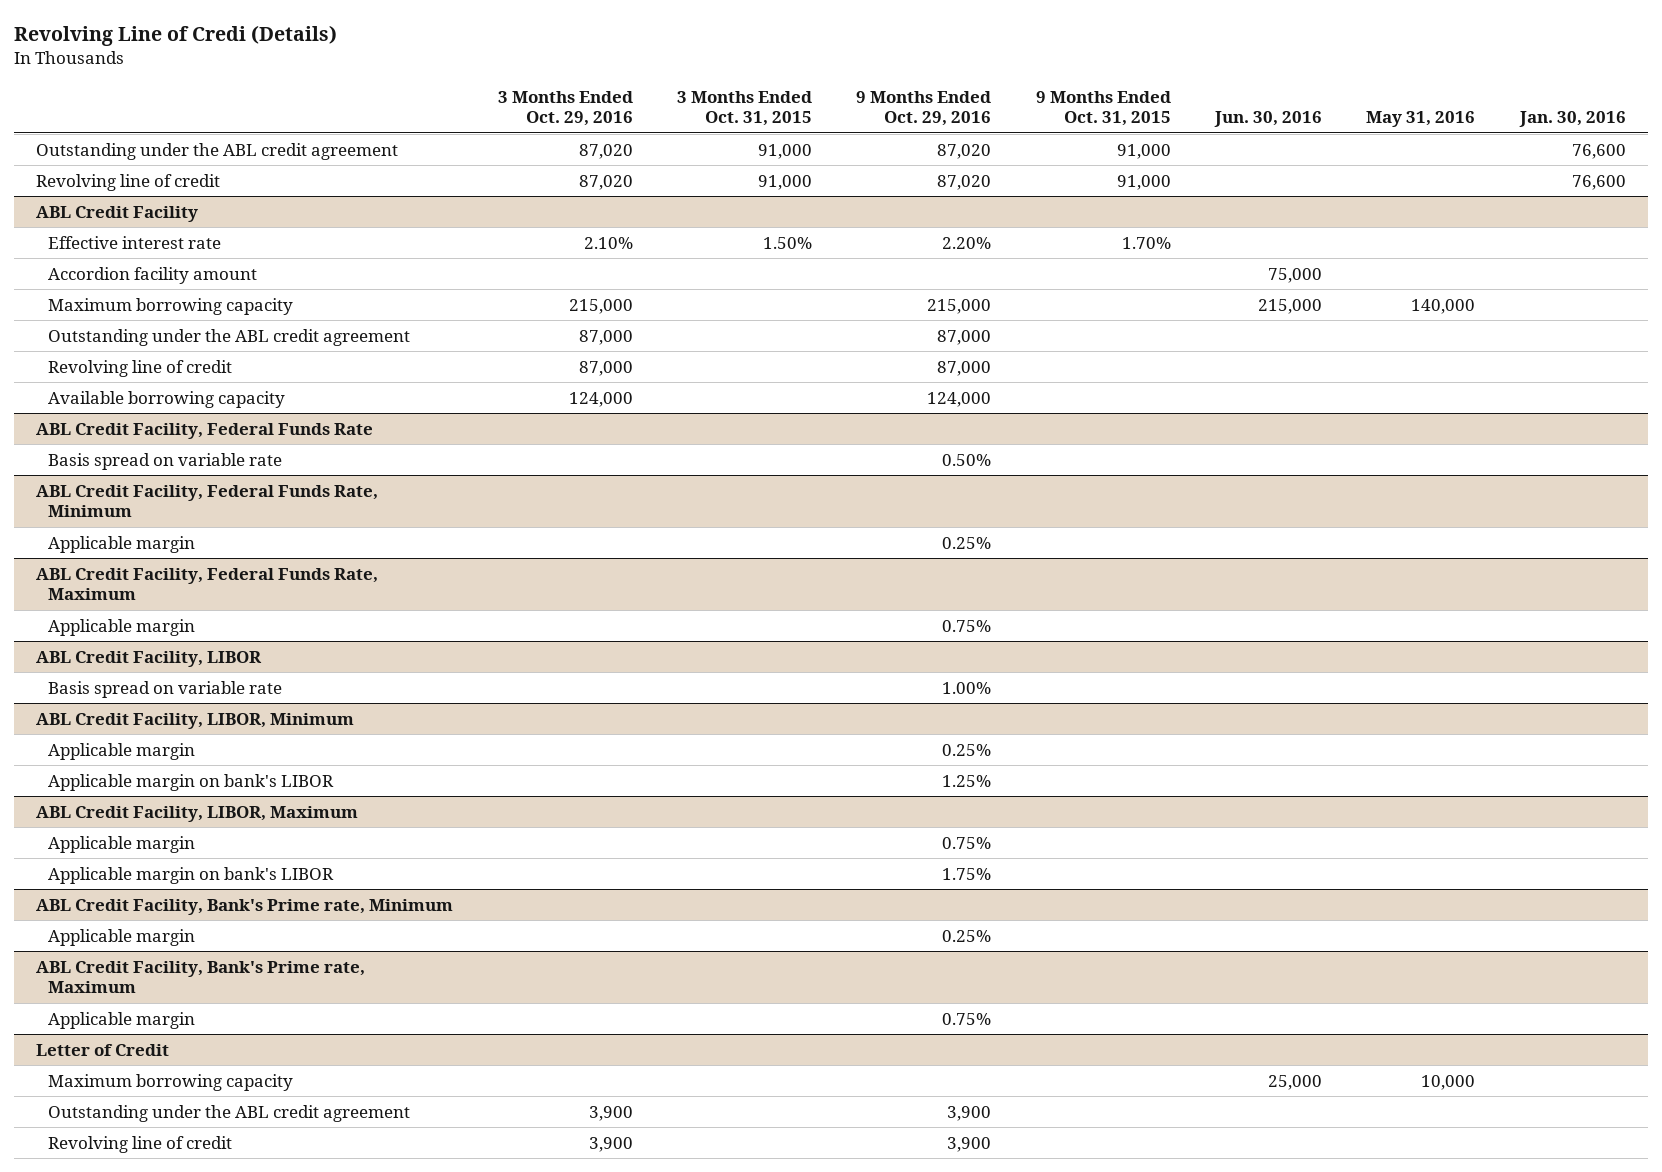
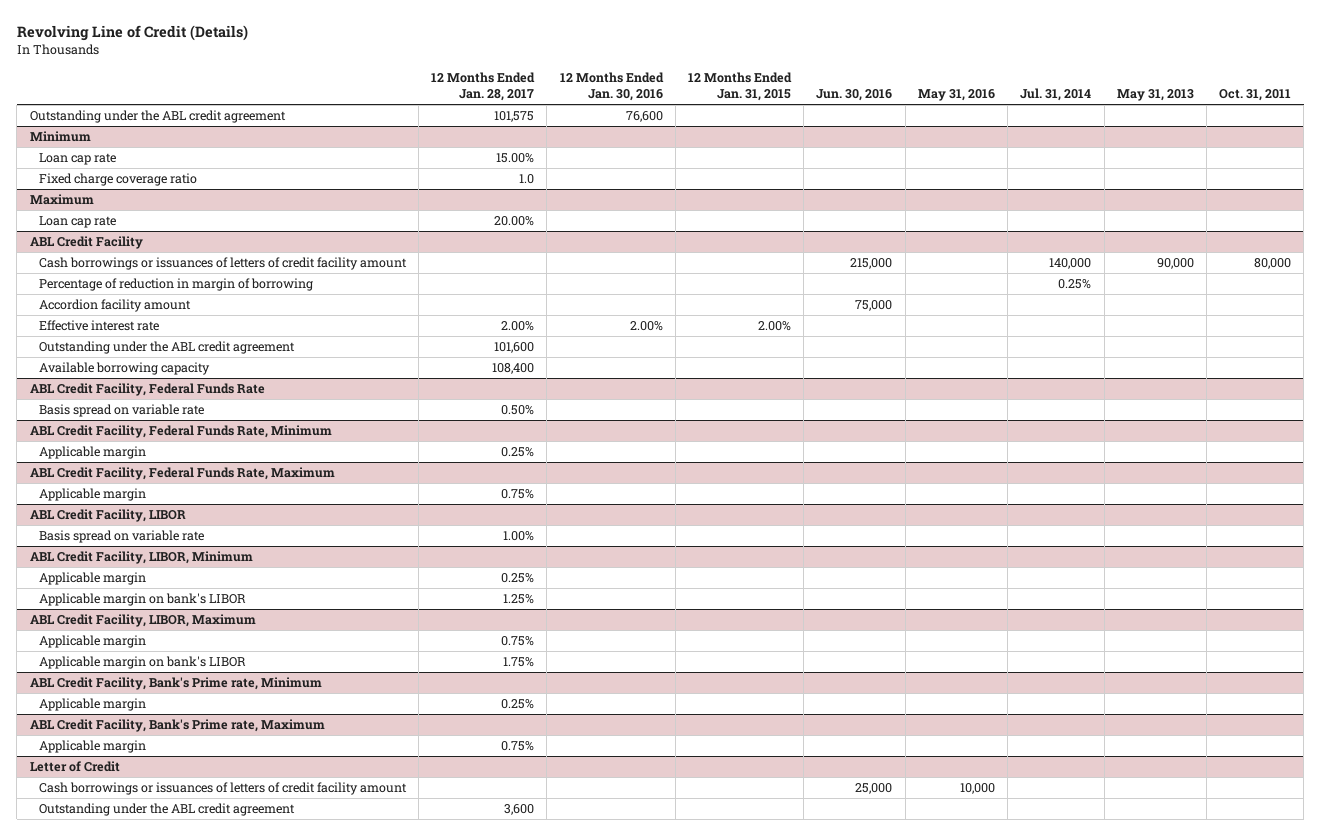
- Revolving Line of Credi (Details)
+ Revolving Line of Credit (Details)
- | 3 Months Ended Oct. 29, 2016 | 3 Months Ended Oct. 31, 2015 | 9 Months Ended Oct. 29, 2016 | 9 Months Ended Oct. 31, 2015 | Jun. 30, 2016 | May 31, 2016 | Jan. 30, 2016
+ | 12 Months Ended Jan. 28, 2017 | 12 Months Ended Jan. 30, 2016 | 12 Months Ended Jan. 31, 2015 | Jun. 30, 2016 | May 31, 2016 | Jul. 31, 2014 | May 31, 2013 | Oct. 31, 2011
- Revolving line of credit | 87,020 | 91,000 | 87,020 | 91,000 | | | 76,600
+ Minimum
+ Loan cap rate | 15.00% | | | | | | |
+ Fixed charge coverage ratio | 1.0 | | | | | | |
+ Maximum
+ Loan cap rate | 20.00% | | | | | | |
@ ABL Credit Facility
+ Cash borrowings or issuances of letters of credit facility amount | | | | 215,000 | | 140,000 | 90,000 | 80,000
+ Percentage of reduction in margin of borrowing | | | | | | 0.25% | |
- Maximum borrowing capacity | 215,000 | | 215,000 | | 215,000 | 140,000 |
moved down: Effective interest rate | 2.00% | 2.00% | 2.00% | | | | |
- Revolving line of credit | 87,000 | | 87,000 | | | |
@ Letter of Credit
- Maximum borrowing capacity | | | | | 25,000 | 10,000 |
+ Cash borrowings or issuances of letters of credit facility amount | | | | 25,000 | 10,000 | | |
- Revolving line of credit | 3,900 | | 3,900 | | | |

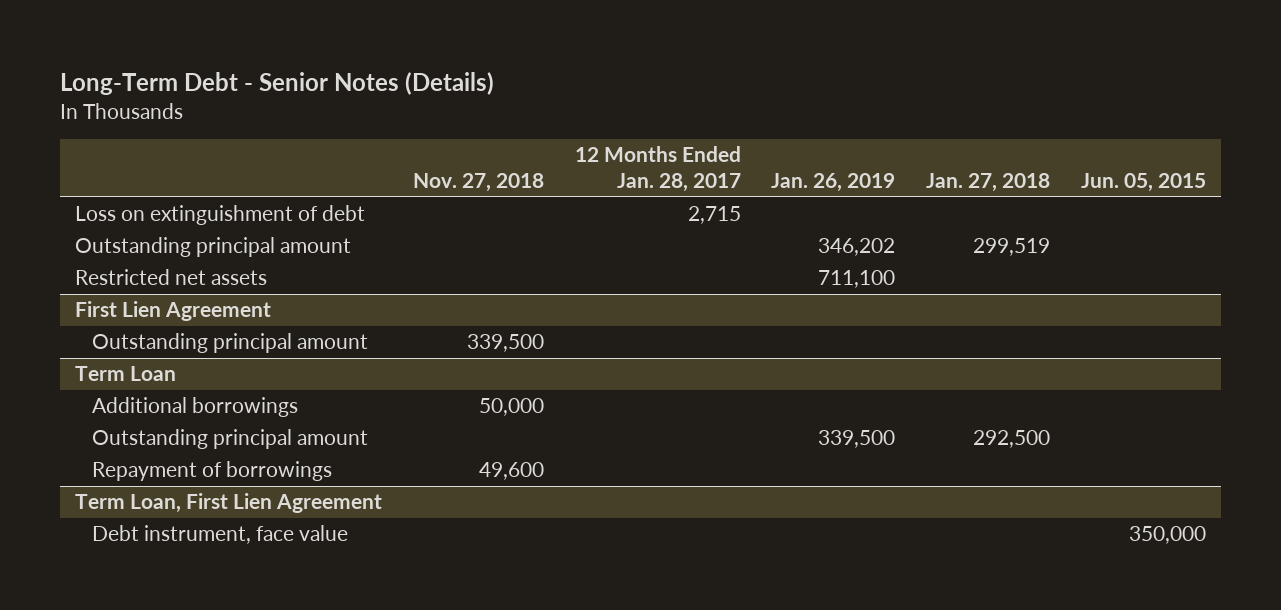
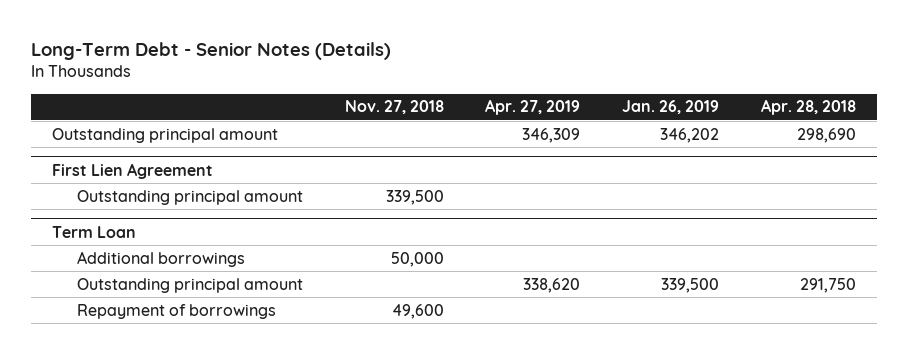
- | Nov. 27, 2018 | 12 Months Ended Jan. 28, 2017 | Jan. 26, 2019 | Jan. 27, 2018 | Jun. 05, 2015
+ | Nov. 27, 2018 | Apr. 27, 2019 | Jan. 26, 2019 | Apr. 28, 2018
- Loss on extinguishment of debt | | 2,715 | | |
- Restricted net assets | | | 711,100 | |
- Term Loan, First Lien Agreement
- Debt instrument, face value | | | | | 350,000

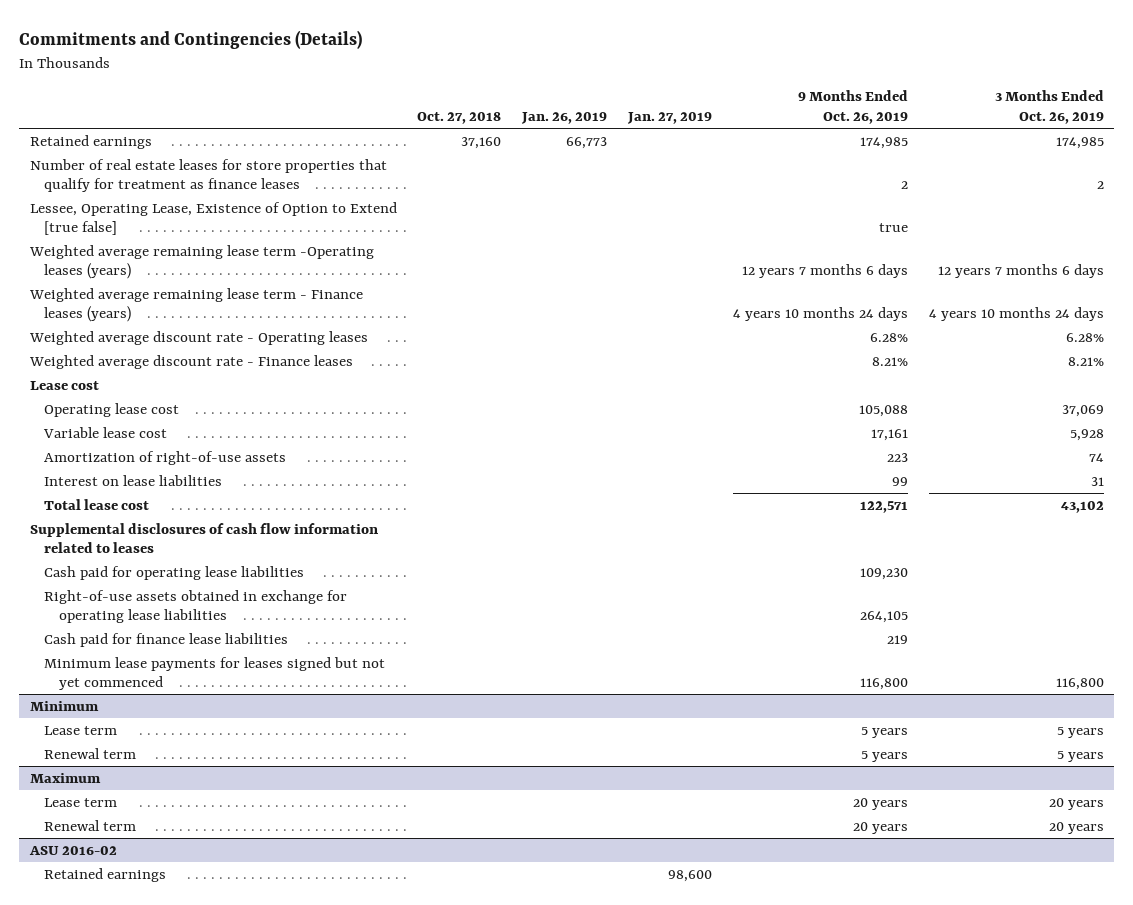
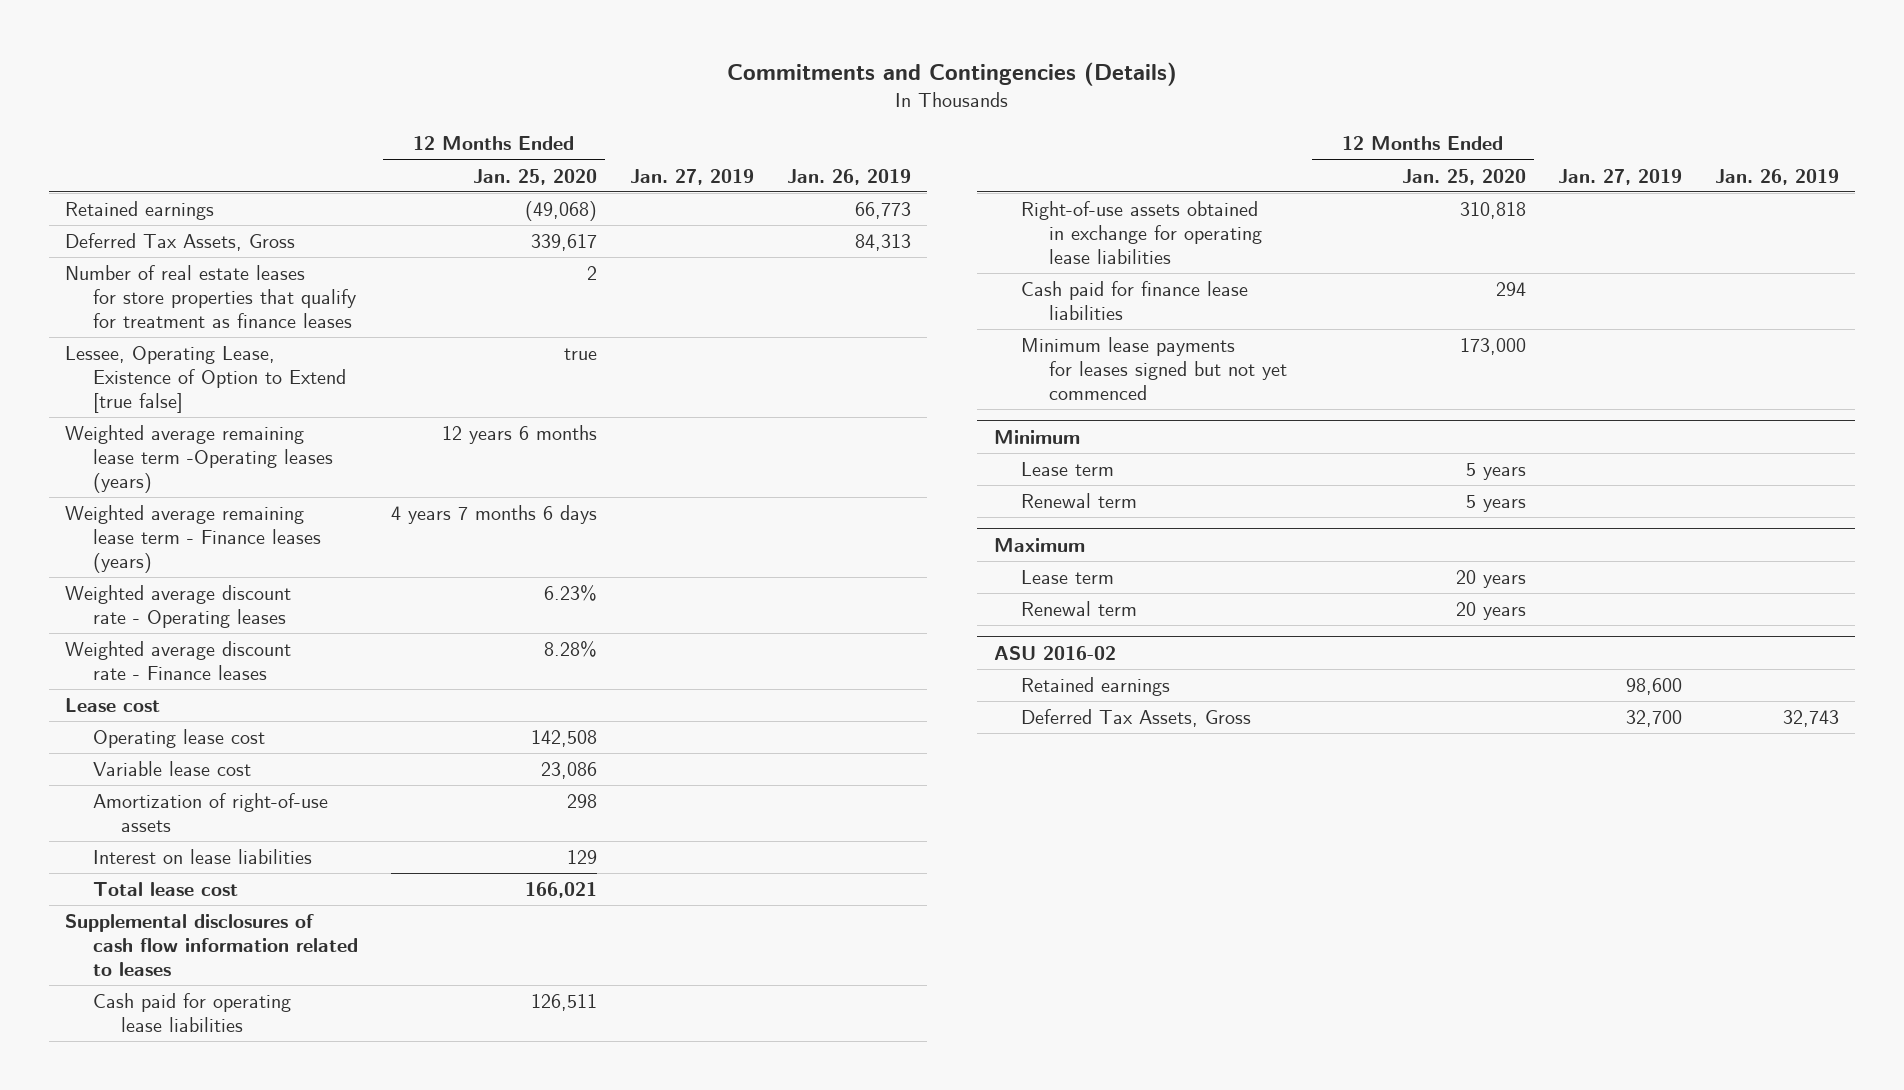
- | Oct. 27, 2018 | Jan. 26, 2019 | Jan. 27, 2019 | 9 Months Ended Oct. 26, 2019 | 3 Months Ended Oct. 26, 2019
+ | 12 Months Ended Jan. 25, 2020 | Jan. 27, 2019 | Jan. 26, 2019
+ Deferred Tax Assets, Gross | 339,617 | | 84,313
@ ASU 2016-02
+ Deferred Tax Assets, Gross | | 32,700 | 32,743

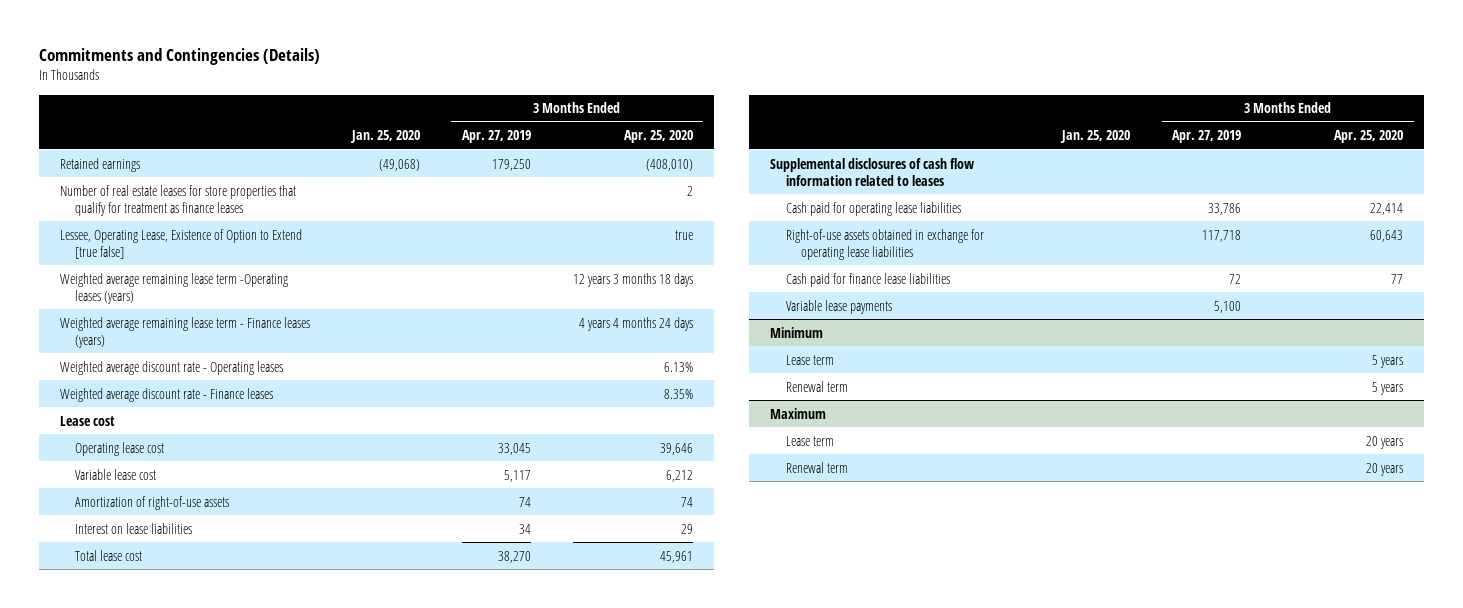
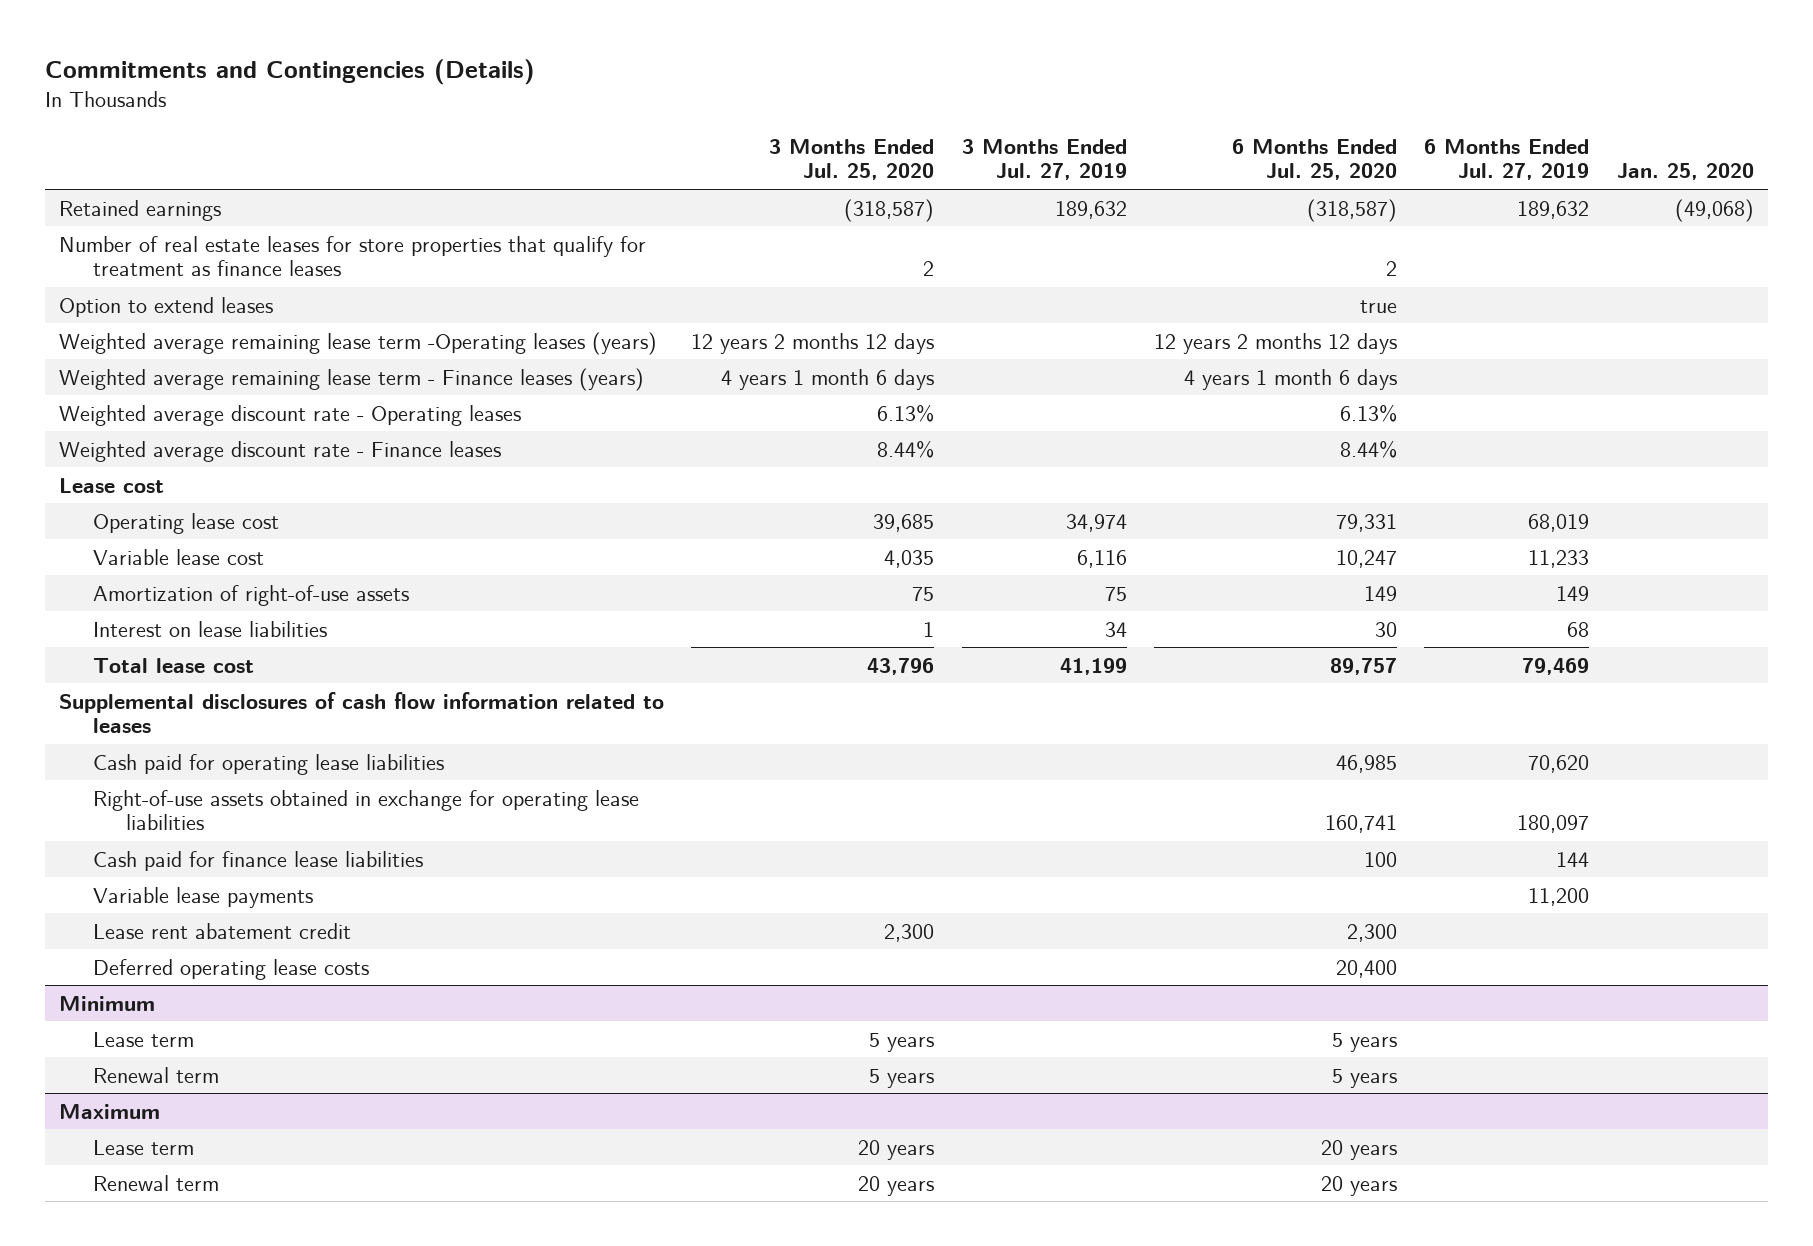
- | Jan. 25, 2020 | 3 Months Ended Apr. 27, 2019 | 3 Months Ended Apr. 25, 2020
+ | 3 Months Ended Jul. 25, 2020 | 3 Months Ended Jul. 27, 2019 | 6 Months Ended Jul. 25, 2020 | 6 Months Ended Jul. 27, 2019 | Jan. 25, 2020
- Lessee, Operating Lease, Existence of Option to Extend [true false] | | | true
+ Option to extend leases | | | true | |
+ Lease rent abatement credit | 2,300 | | 2,300 | |
+ Deferred operating lease costs | | | 20,400 | |

